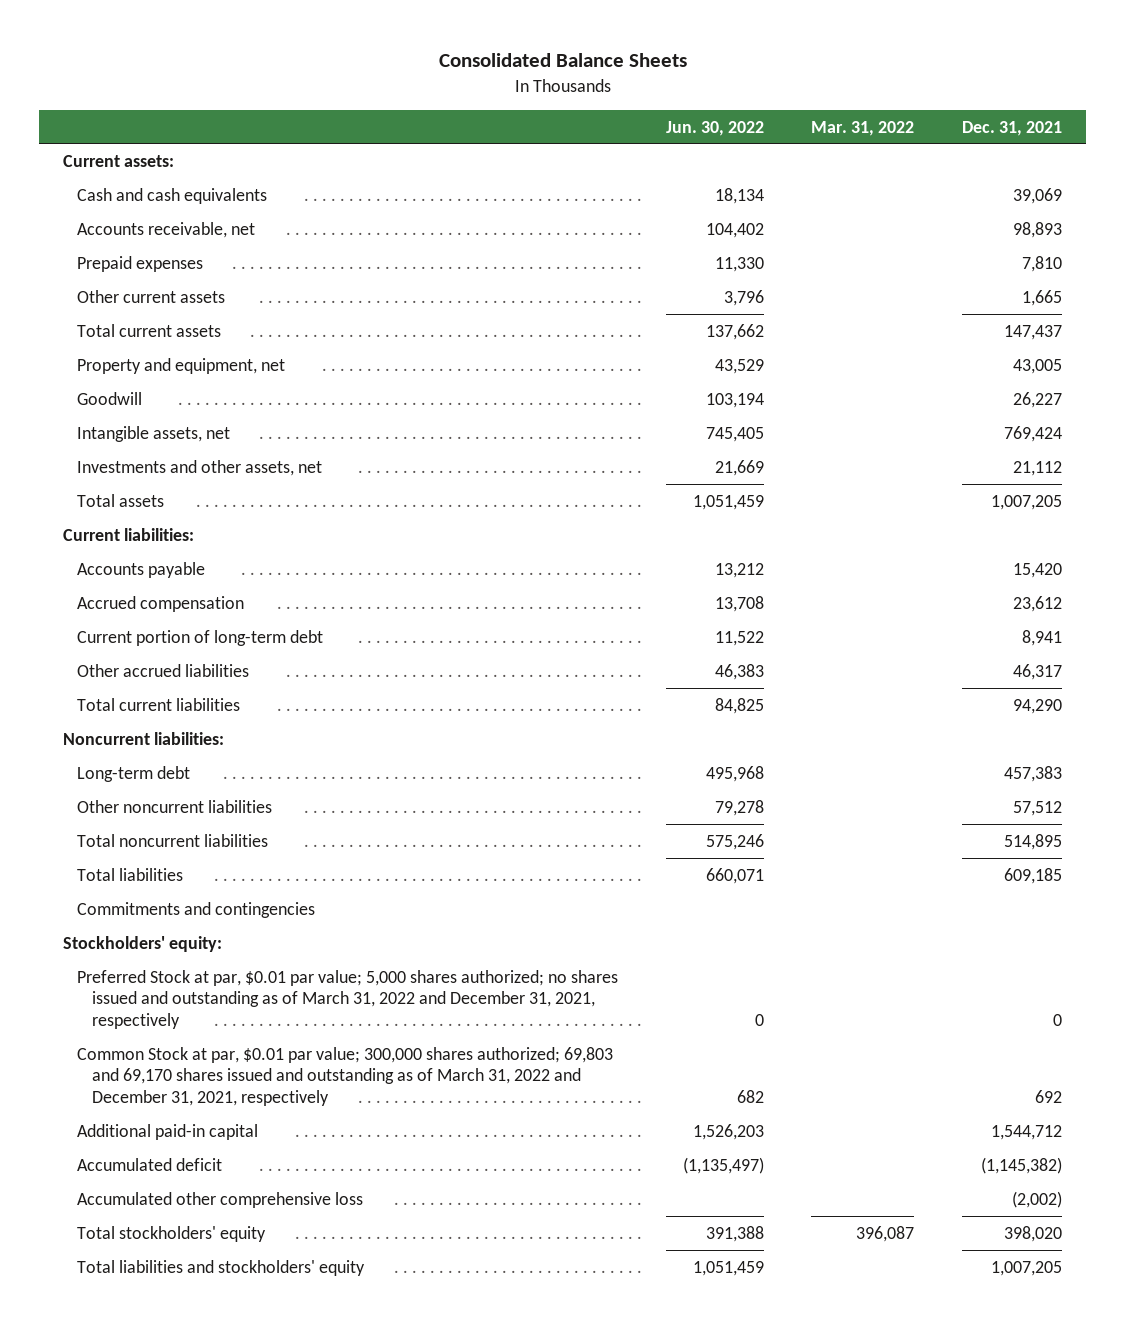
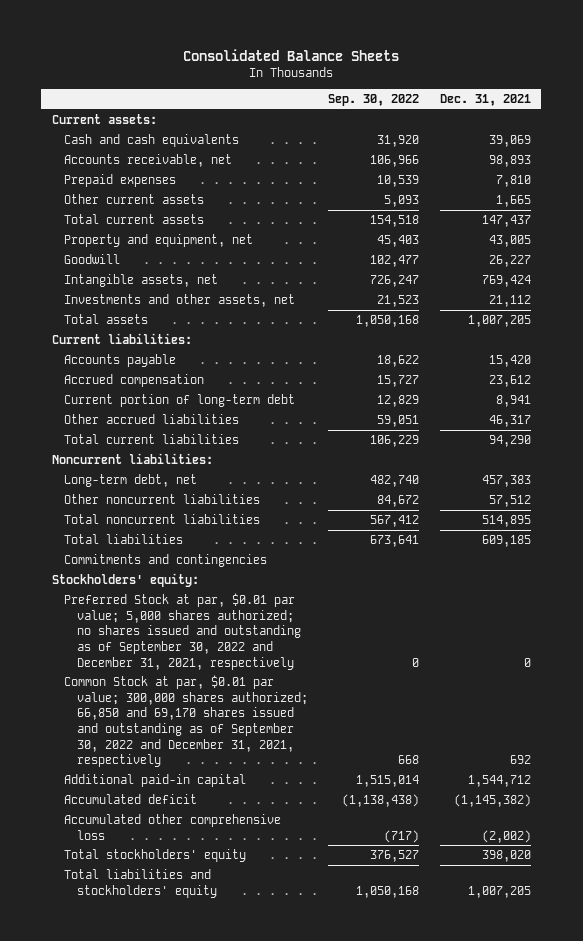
- | Jun. 30, 2022 | Mar. 31, 2022 | Dec. 31, 2021
+ | Sep. 30, 2022 | Dec. 31, 2021
- Long-term debt | 495,968 | | 457,383
+ Long-term debt, net | 482,740 | 457,383
- Preferred Stock at par, $0.01 par value; 5,000 shares authorized; no shares issued and outstanding as of March 31, 2022 and December 31, 2021, respectively | 0 | | 0
- Common Stock at par, $0.01 par value; 300,000 shares authorized; 69,803 and 69,170 shares issued and outstanding as of March 31, 2022 and December 31, 2021, respectively | 682 | | 692
+ Preferred Stock at par, $0.01 par value; 5,000 shares authorized; no shares issued and outstanding as of September 30, 2022 and December 31, 2021, respectively | 0 | 0
+ Common Stock at par, $0.01 par value; 300,000 shares authorized; 66,850 and 69,170 shares issued and outstanding as of September 30, 2022 and December 31, 2021, respectively | 668 | 692

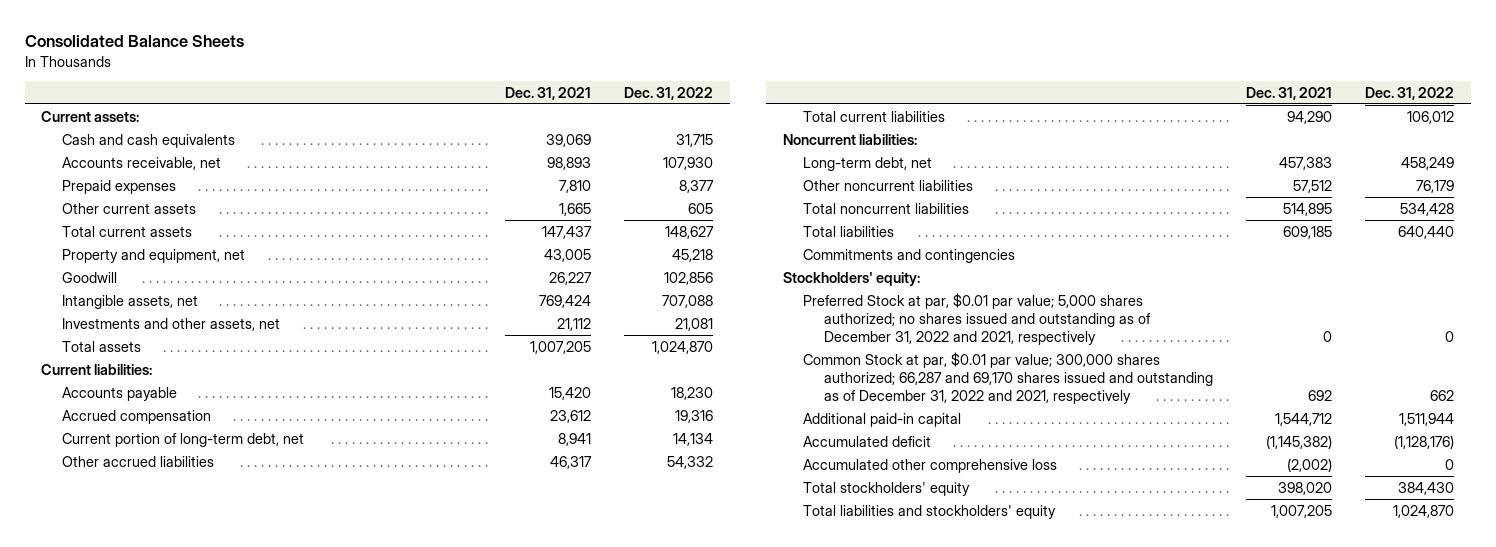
- | Sep. 30, 2022 | Dec. 31, 2021
+ | Dec. 31, 2021 | Dec. 31, 2022
- Current portion of long-term debt | 12,829 | 8,941
+ Current portion of long-term debt, net | 8,941 | 14,134
- Preferred Stock at par, $0.01 par value; 5,000 shares authorized; no shares issued and outstanding as of September 30, 2022 and December 31, 2021, respectively | 0 | 0
- Common Stock at par, $0.01 par value; 300,000 shares authorized; 66,850 and 69,170 shares issued and outstanding as of September 30, 2022 and December 31, 2021, respectively | 668 | 692
+ Preferred Stock at par, $0.01 par value; 5,000 shares authorized; no shares issued and outstanding as of December 31, 2022 and 2021, respectively | 0 | 0
+ Common Stock at par, $0.01 par value; 300,000 shares authorized; 66,287 and 69,170 shares issued and outstanding as of December 31, 2022 and 2021, respectively | 692 | 662

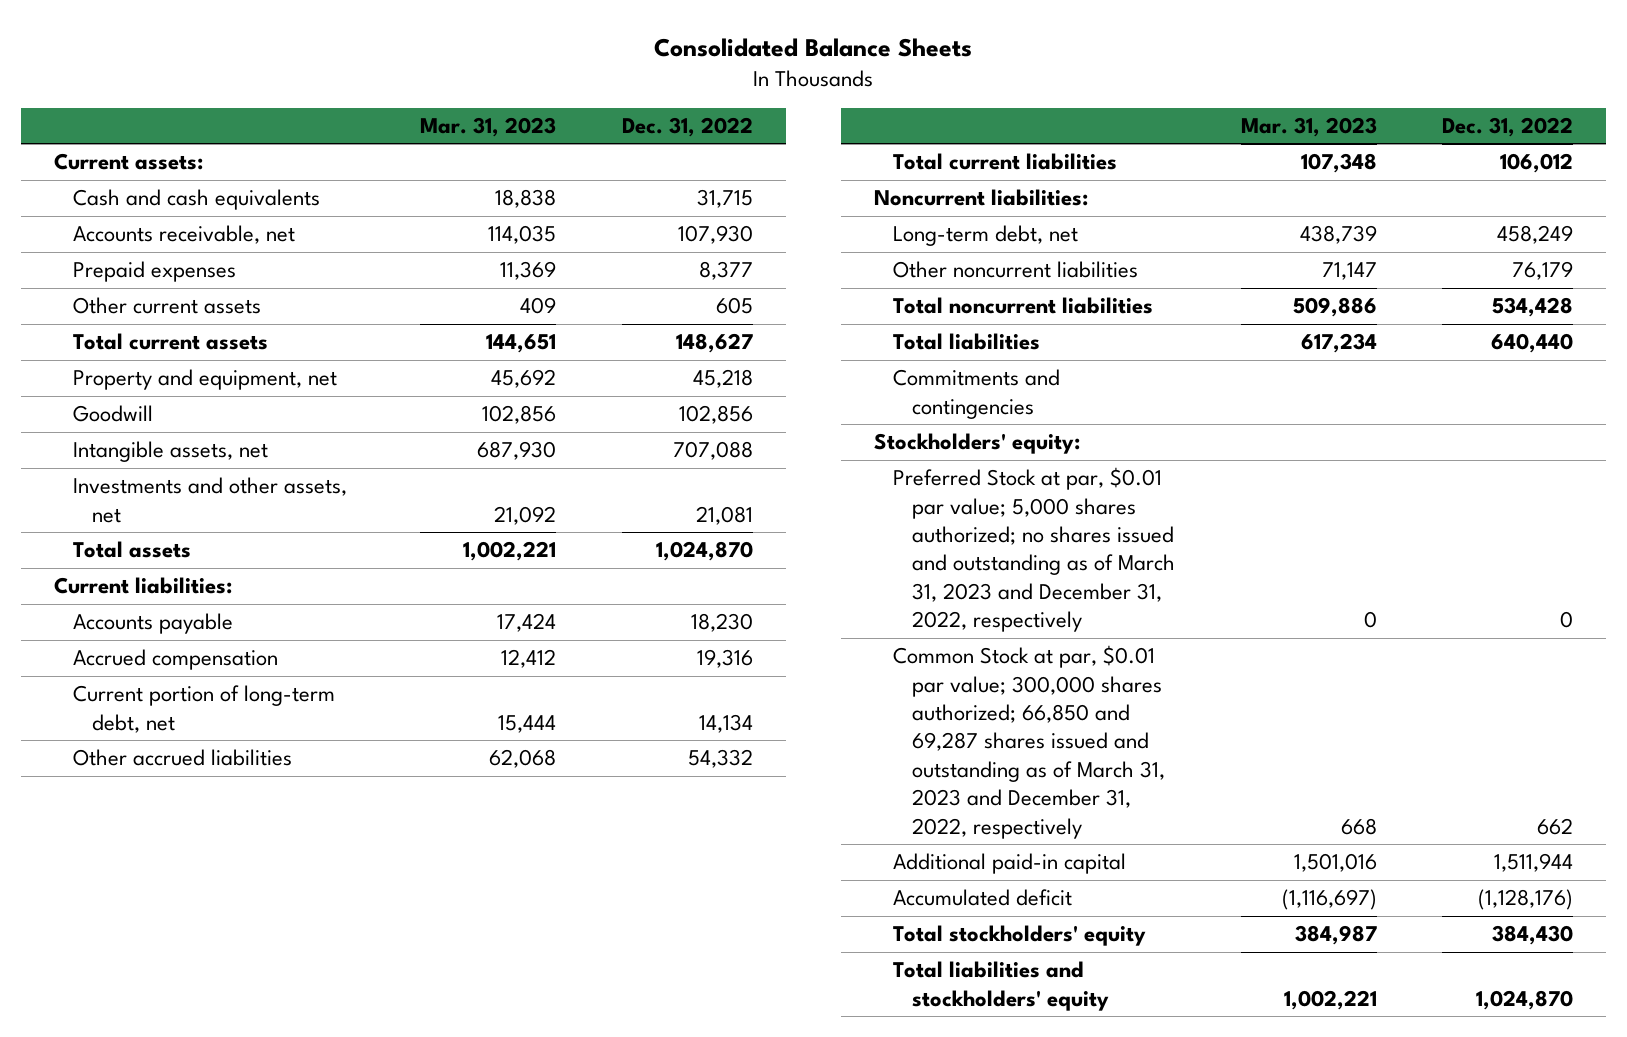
- | Dec. 31, 2021 | Dec. 31, 2022
+ | Mar. 31, 2023 | Dec. 31, 2022
- Preferred Stock at par, $0.01 par value; 5,000 shares authorized; no shares issued and outstanding as of December 31, 2022 and 2021, respectively | 0 | 0
- Common Stock at par, $0.01 par value; 300,000 shares authorized; 66,287 and 69,170 shares issued and outstanding as of December 31, 2022 and 2021, respectively | 692 | 662
+ Preferred Stock at par, $0.01 par value; 5,000 shares authorized; no shares issued and outstanding as of March 31, 2023 and December 31, 2022, respectively | 0 | 0
+ Common Stock at par, $0.01 par value; 300,000 shares authorized; 66,850 and 69,287 shares issued and outstanding as of March 31, 2023 and December 31, 2022, respectively | 668 | 662
- Accumulated other comprehensive loss | (2,002) | 0

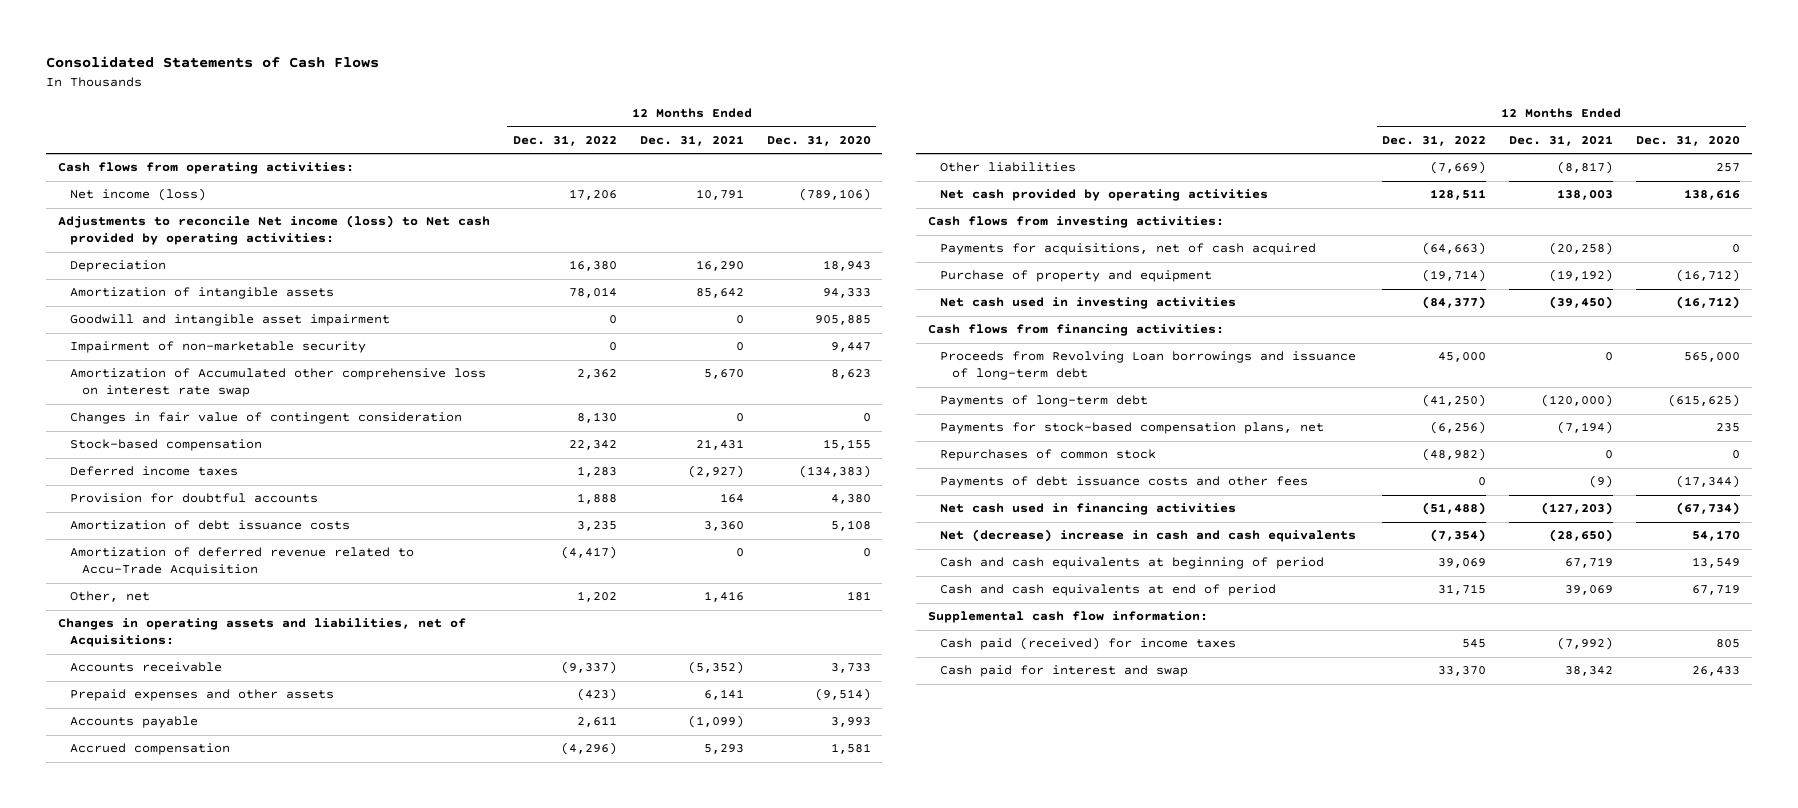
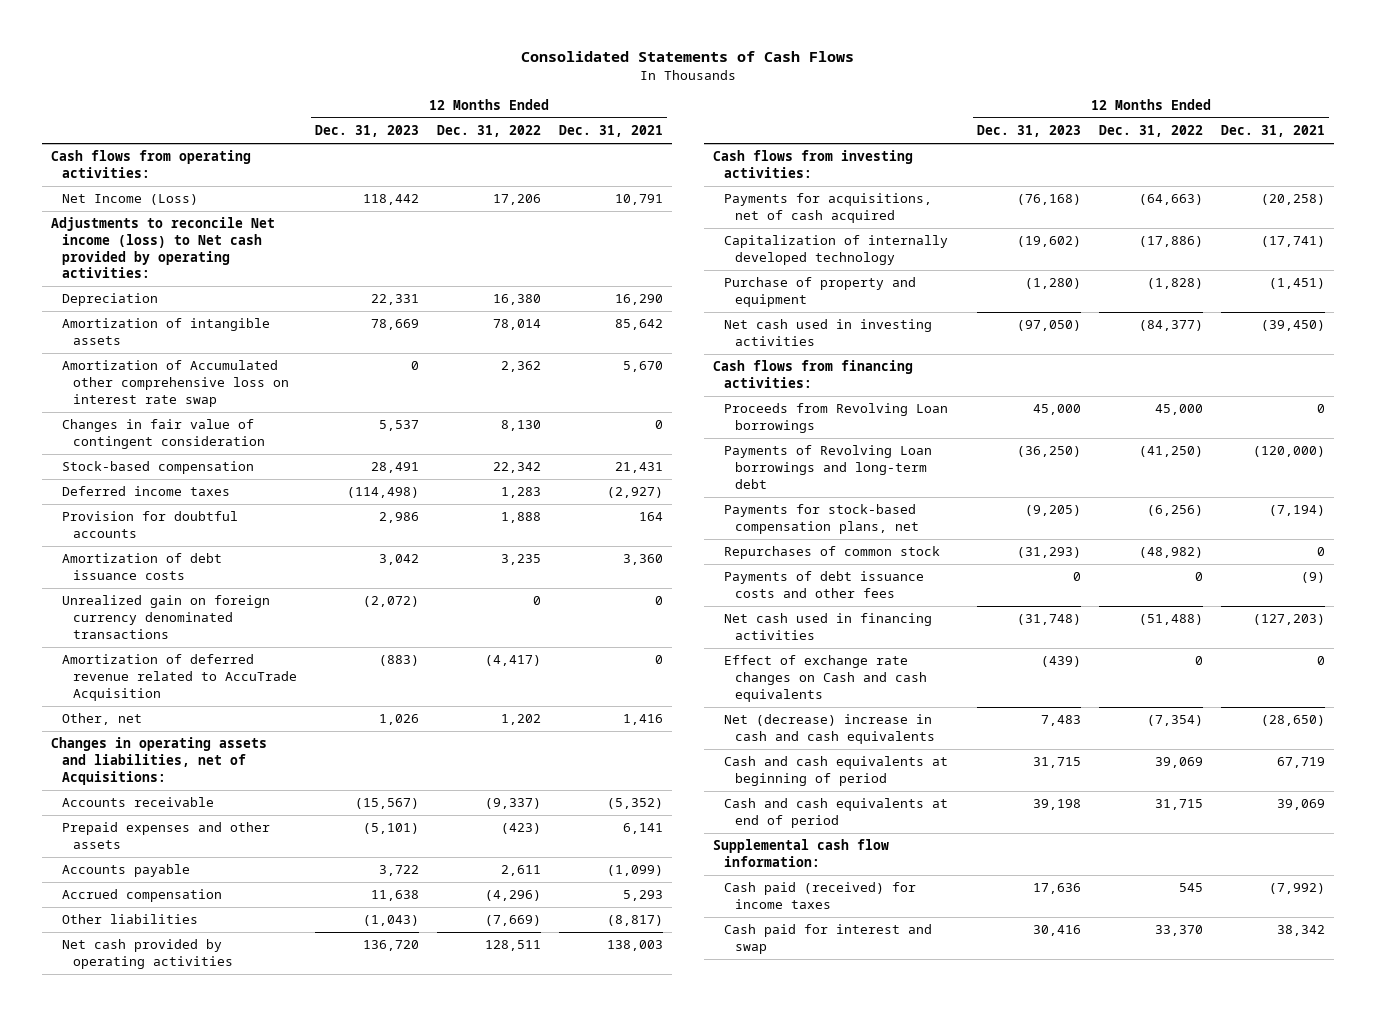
- | 12 Months Ended Dec. 31, 2022 | 12 Months Ended Dec. 31, 2021 | 12 Months Ended Dec. 31, 2020
+ | 12 Months Ended Dec. 31, 2023 | 12 Months Ended Dec. 31, 2022 | 12 Months Ended Dec. 31, 2021
- Net income (loss) | 17,206 | 10,791 | (789,106)
+ Net Income (Loss) | 118,442 | 17,206 | 10,791
- Goodwill and intangible asset impairment | 0 | 0 | 905,885
- Impairment of non-marketable security | 0 | 0 | 9,447
- Amortization of deferred revenue related to Accu-Trade Acquisition | (4,417) | 0 | 0
+ Unrealized gain on foreign currency denominated transactions | (2,072) | 0 | 0
+ Amortization of deferred revenue related to AccuTrade Acquisition | (883) | (4,417) | 0
- Purchase of property and equipment | (19,714) | (19,192) | (16,712)
+ Capitalization of internally developed technology | (19,602) | (17,886) | (17,741)
+ Purchase of property and equipment | (1,280) | (1,828) | (1,451)
- Proceeds from Revolving Loan borrowings and issuance of long-term debt | 45,000 | 0 | 565,000
- Payments of long-term debt | (41,250) | (120,000) | (615,625)
+ Proceeds from Revolving Loan borrowings | 45,000 | 45,000 | 0
+ Payments of Revolving Loan borrowings and long-term debt | (36,250) | (41,250) | (120,000)
+ Effect of exchange rate changes on Cash and cash equivalents | (439) | 0 | 0

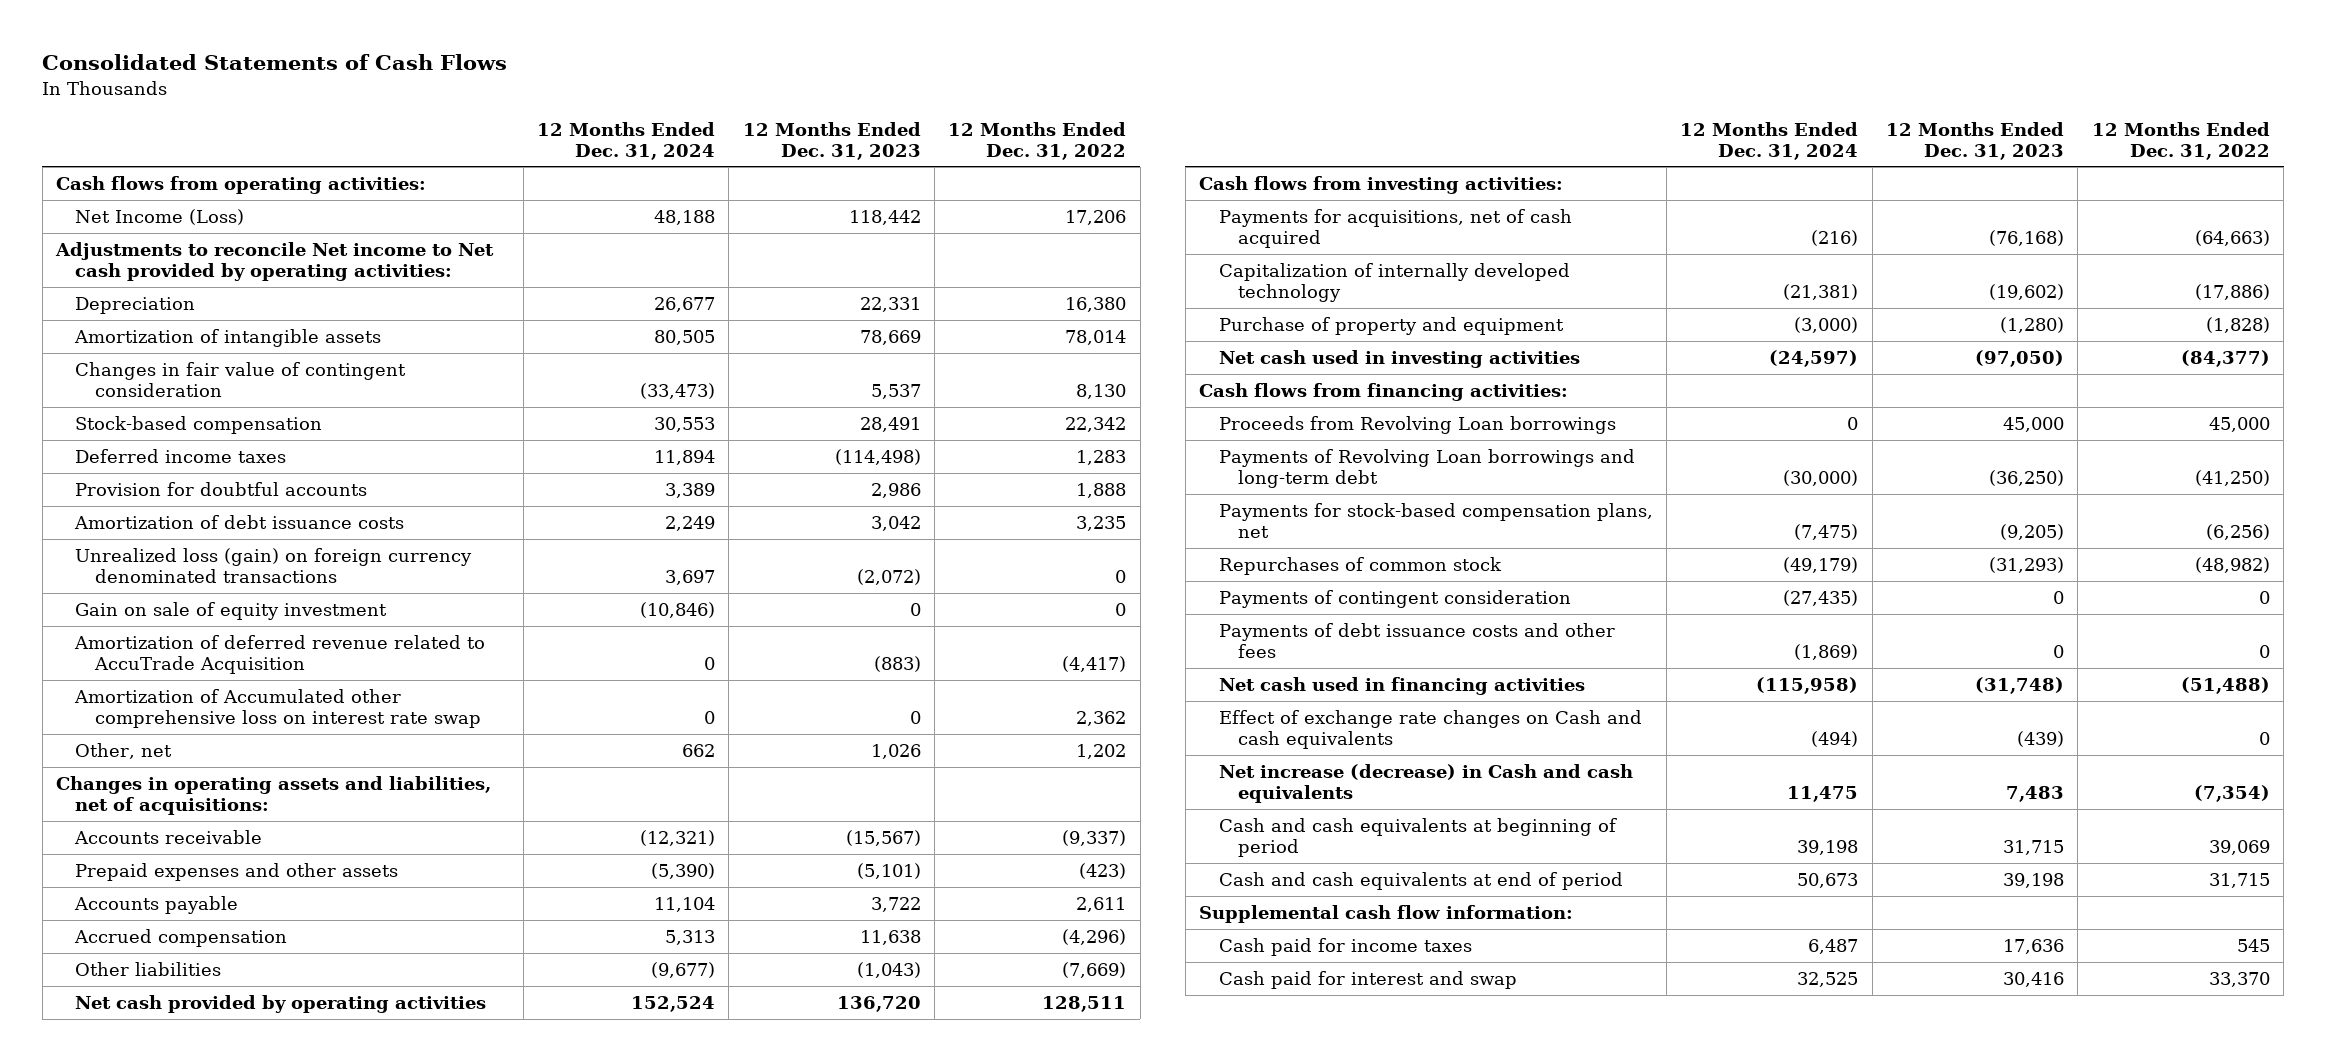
- | 12 Months Ended Dec. 31, 2023 | 12 Months Ended Dec. 31, 2022 | 12 Months Ended Dec. 31, 2021
+ | 12 Months Ended Dec. 31, 2024 | 12 Months Ended Dec. 31, 2023 | 12 Months Ended Dec. 31, 2022
- Adjustments to reconcile Net income (loss) to Net cash provided by operating activities:
+ Adjustments to reconcile Net income to Net cash provided by operating activities:
- Unrealized gain on foreign currency denominated transactions | (2,072) | 0 | 0
+ Unrealized loss (gain) on foreign currency denominated transactions | 3,697 | (2,072) | 0
+ Gain on sale of equity investment | (10,846) | 0 | 0
moved down: Amortization of Accumulated other comprehensive loss on interest rate swap | 0 | 0 | 2,362
- Changes in operating assets and liabilities, net of Acquisitions:
+ Changes in operating assets and liabilities, net of acquisitions:
+ Payments of contingent consideration | (27,435) | 0 | 0
- Net (decrease) increase in cash and cash equivalents | 7,483 | (7,354) | (28,650)
+ Net increase (decrease) in Cash and cash equivalents | 11,475 | 7,483 | (7,354)
- Cash paid (received) for income taxes | 17,636 | 545 | (7,992)
+ Cash paid for income taxes | 6,487 | 17,636 | 545

